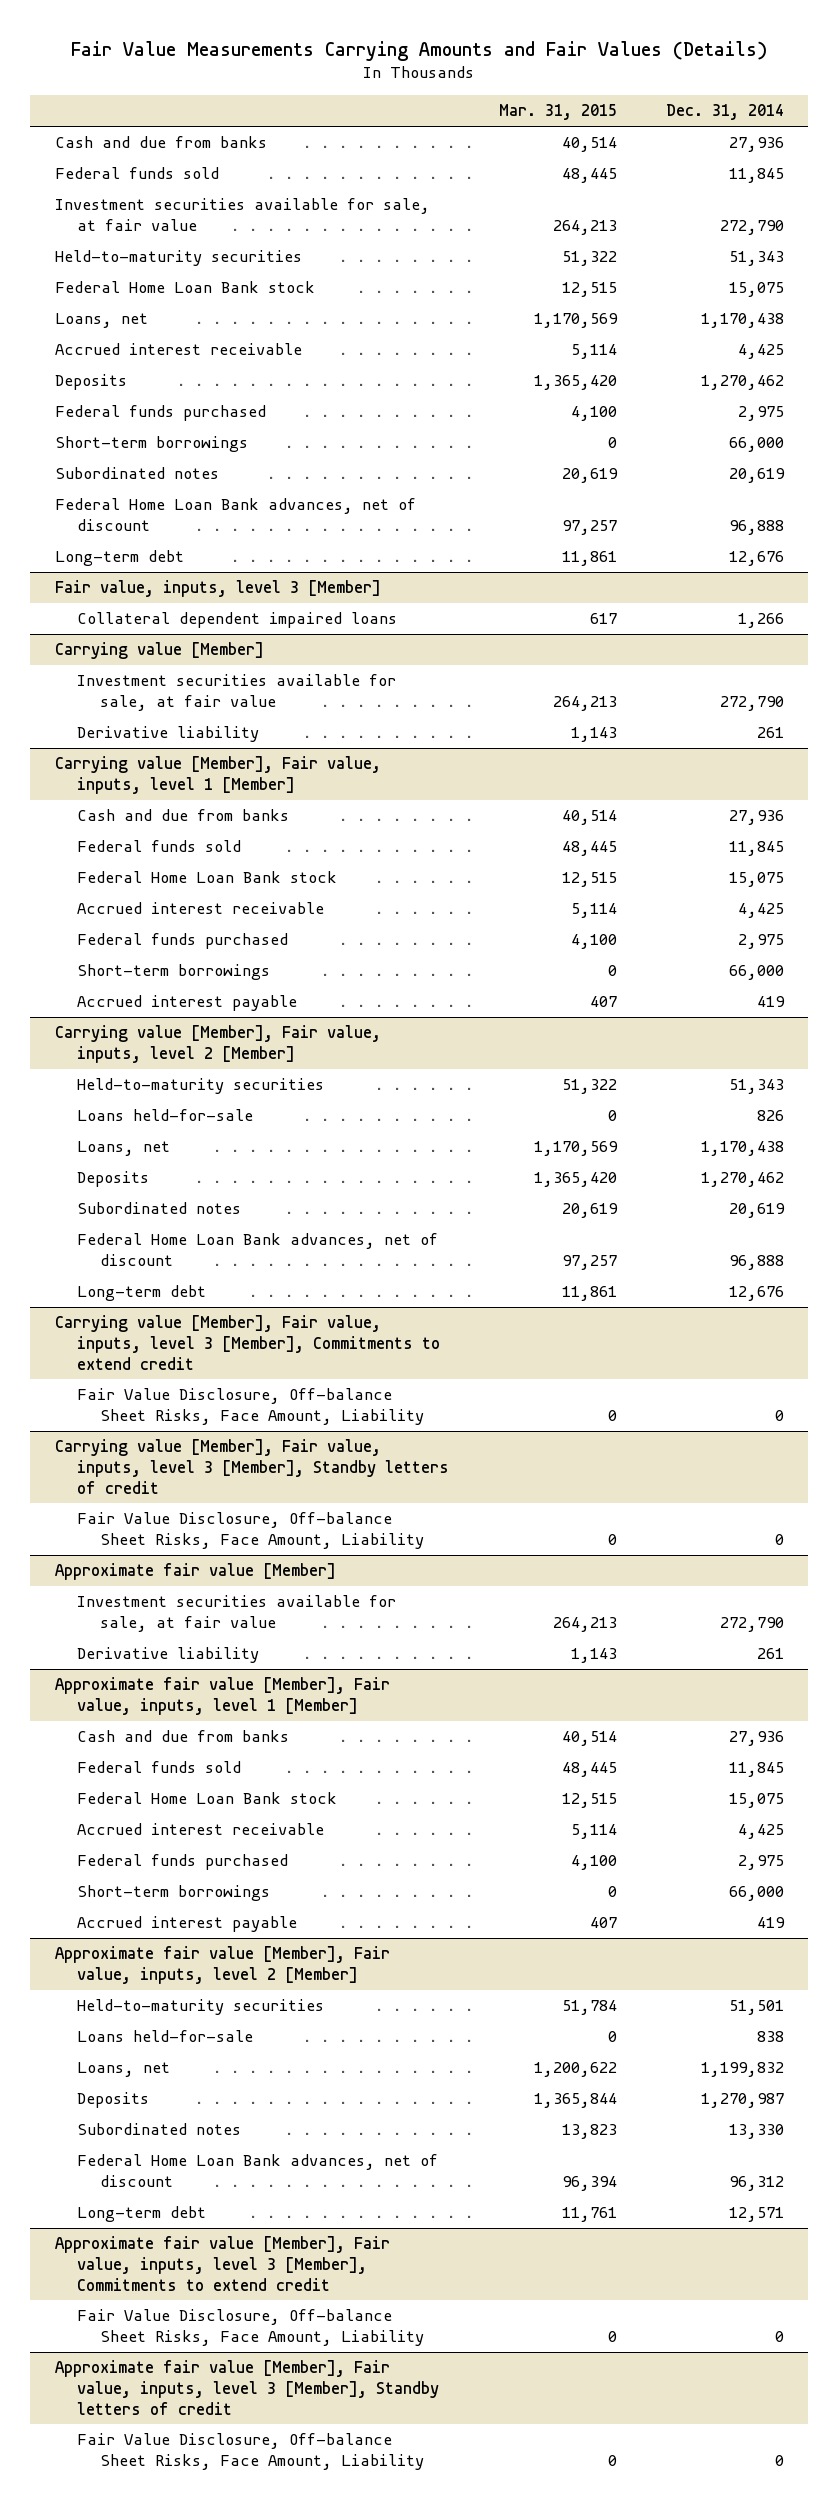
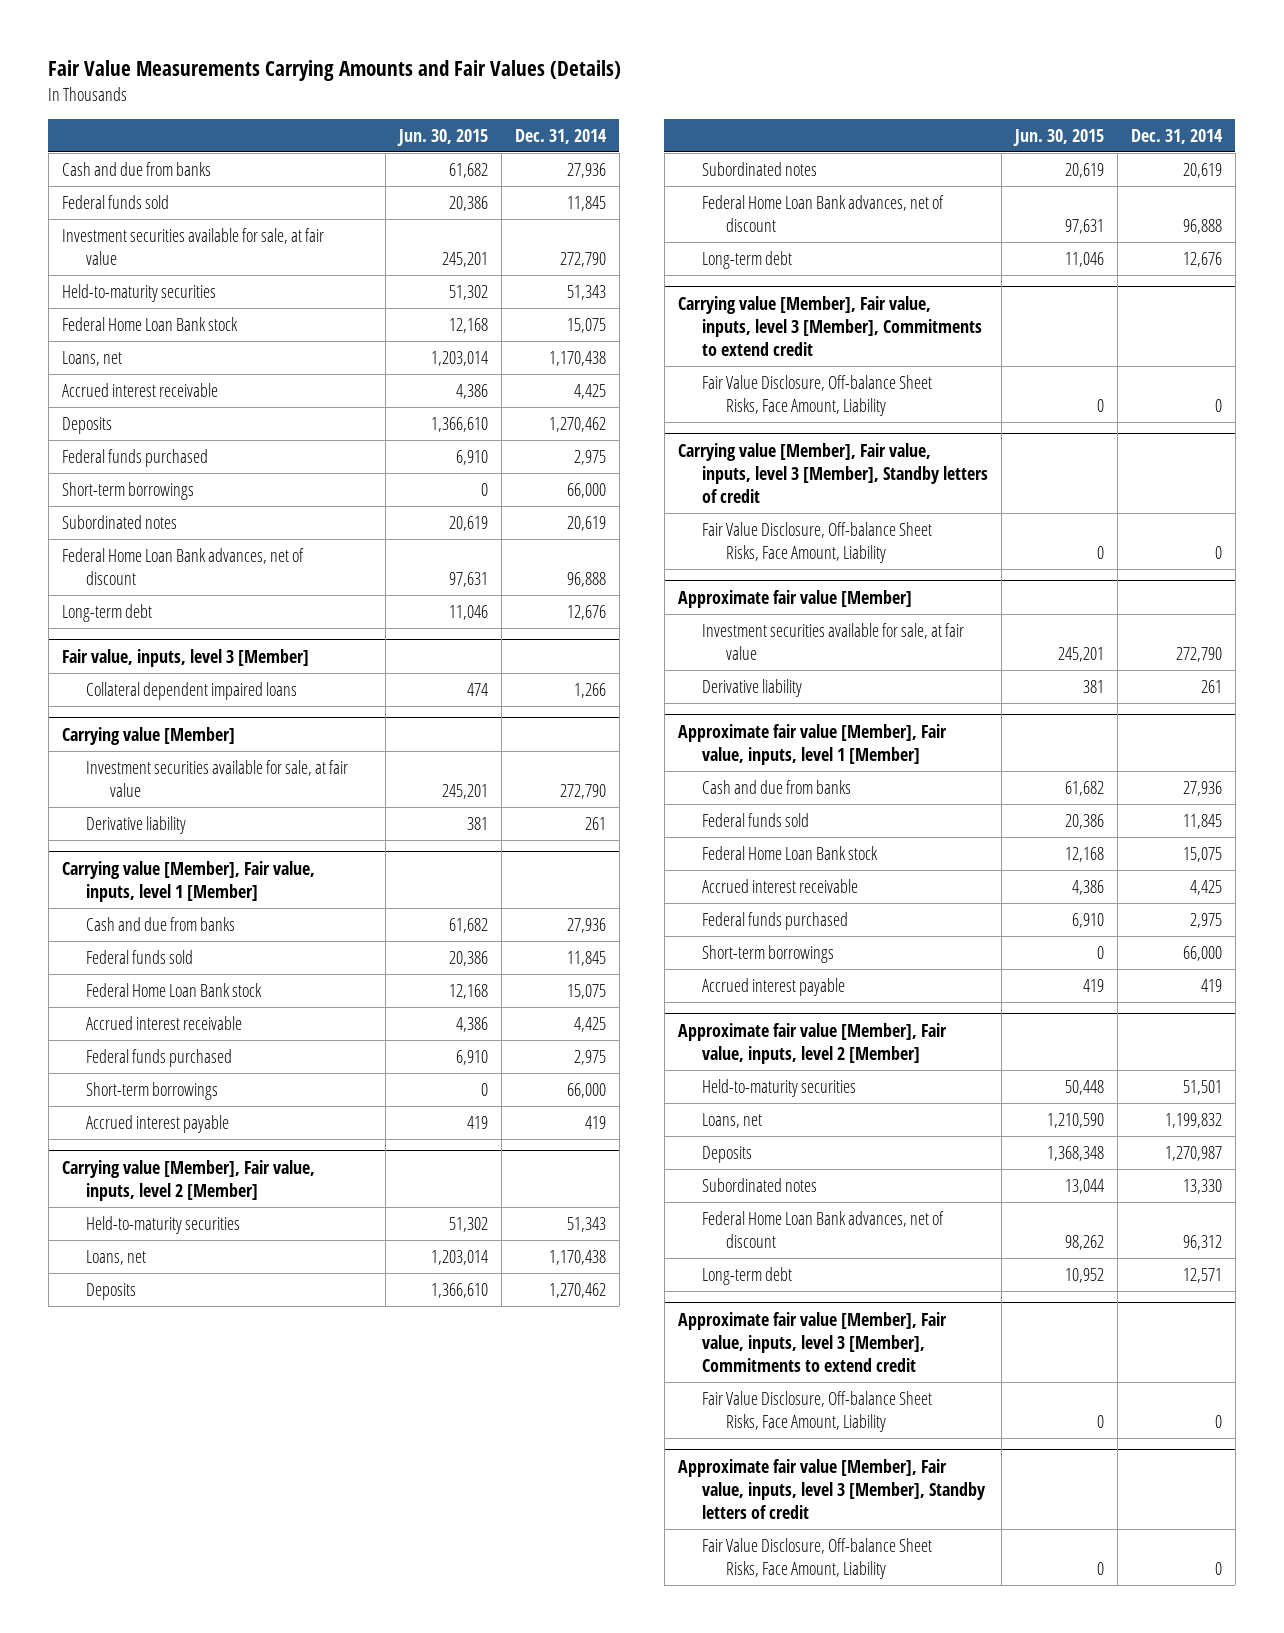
- | Mar. 31, 2015 | Dec. 31, 2014
+ | Jun. 30, 2015 | Dec. 31, 2014
@ Carrying value [Member], Fair value, inputs, level 2 [Member]
- Loans held-for-sale | 0 | 826
@ Approximate fair value [Member], Fair value, inputs, level 2 [Member]
- Loans held-for-sale | 0 | 838

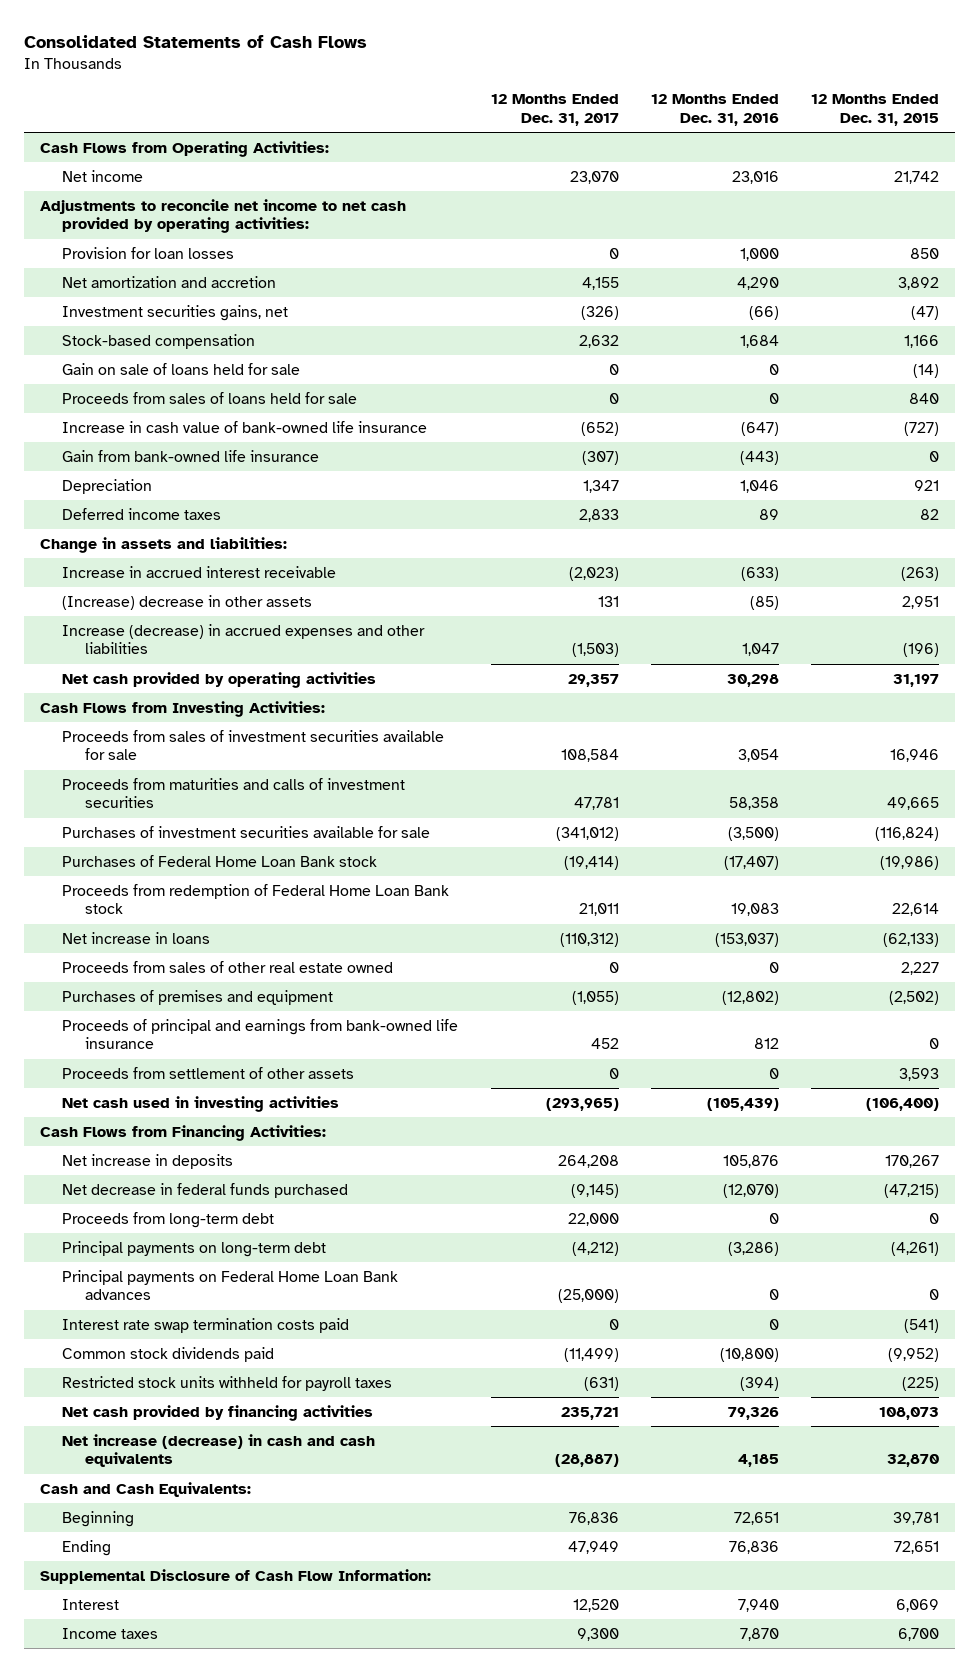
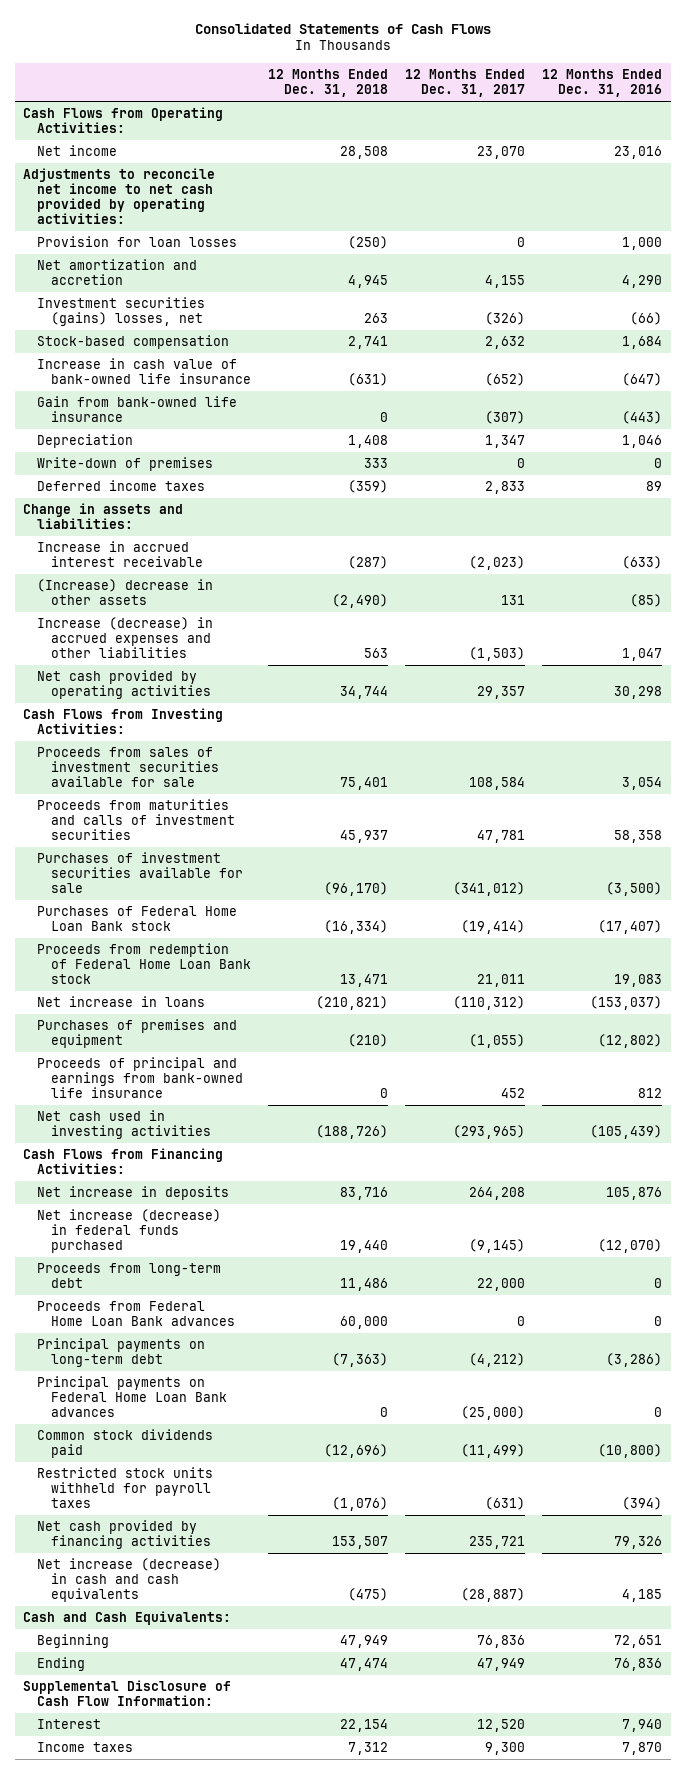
- | 12 Months Ended Dec. 31, 2017 | 12 Months Ended Dec. 31, 2016 | 12 Months Ended Dec. 31, 2015
+ | 12 Months Ended Dec. 31, 2018 | 12 Months Ended Dec. 31, 2017 | 12 Months Ended Dec. 31, 2016
- Investment securities gains, net | (326) | (66) | (47)
+ Investment securities (gains) losses, net | 263 | (326) | (66)
- Gain on sale of loans held for sale | 0 | 0 | (14)
- Proceeds from sales of loans held for sale | 0 | 0 | 840
+ Write-down of premises | 333 | 0 | 0
- Proceeds from sales of other real estate owned | 0 | 0 | 2,227
- Proceeds from settlement of other assets | 0 | 0 | 3,593
- Net decrease in federal funds purchased | (9,145) | (12,070) | (47,215)
+ Net increase (decrease) in federal funds purchased | 19,440 | (9,145) | (12,070)
+ Proceeds from Federal Home Loan Bank advances | 60,000 | 0 | 0
- Interest rate swap termination costs paid | 0 | 0 | (541)

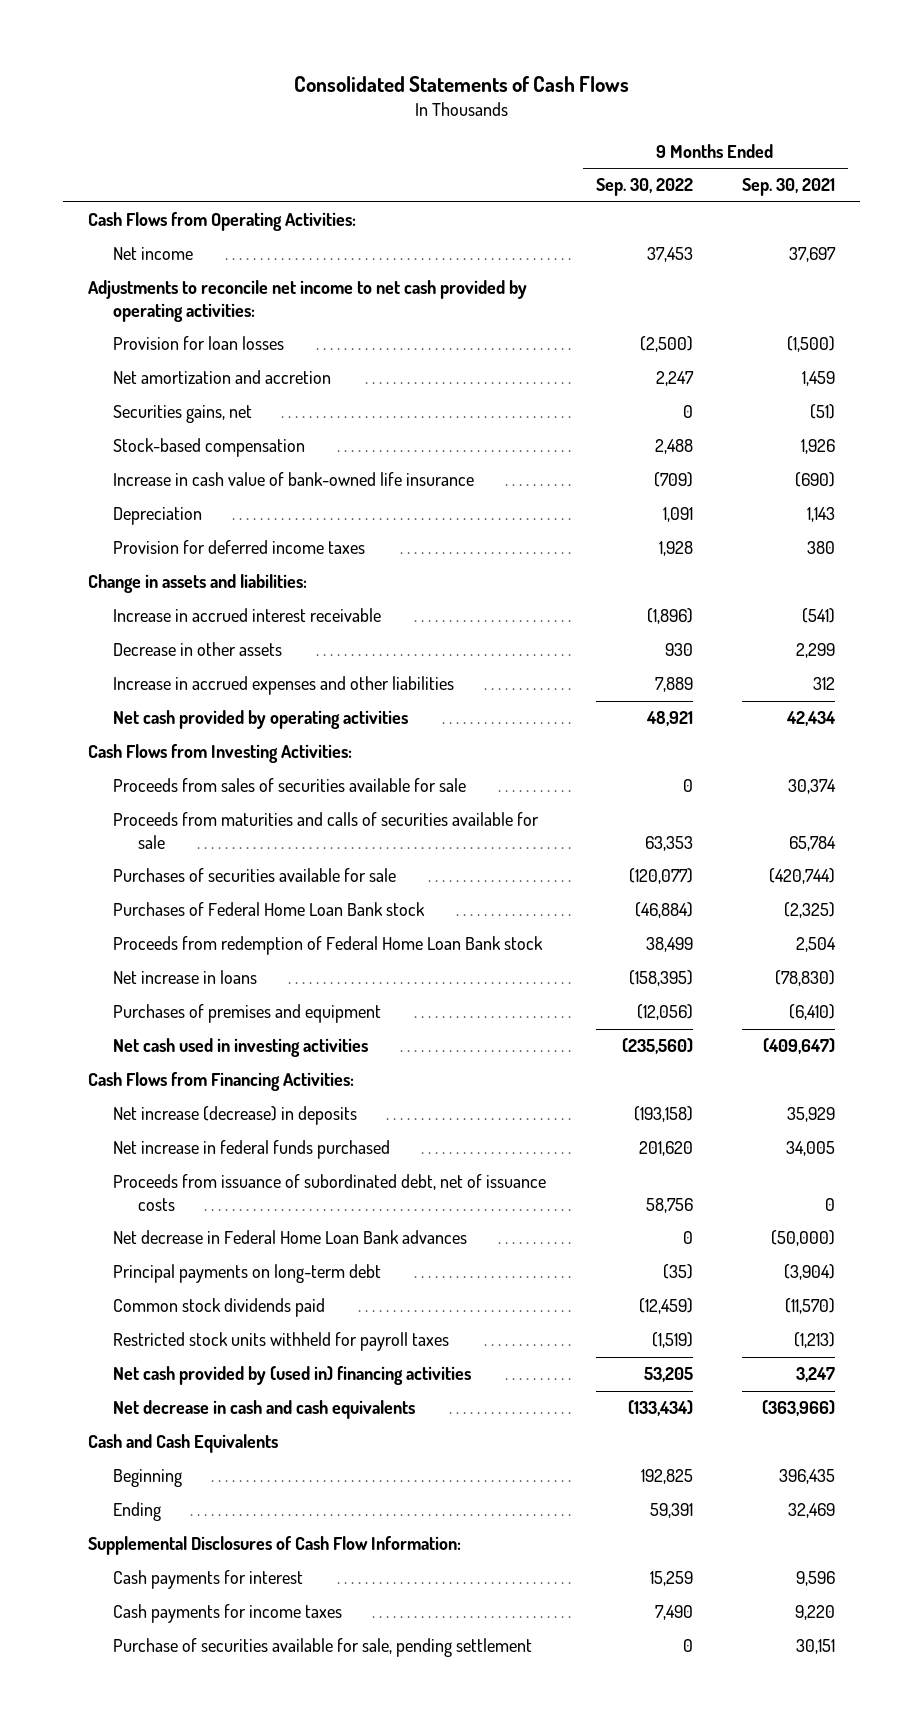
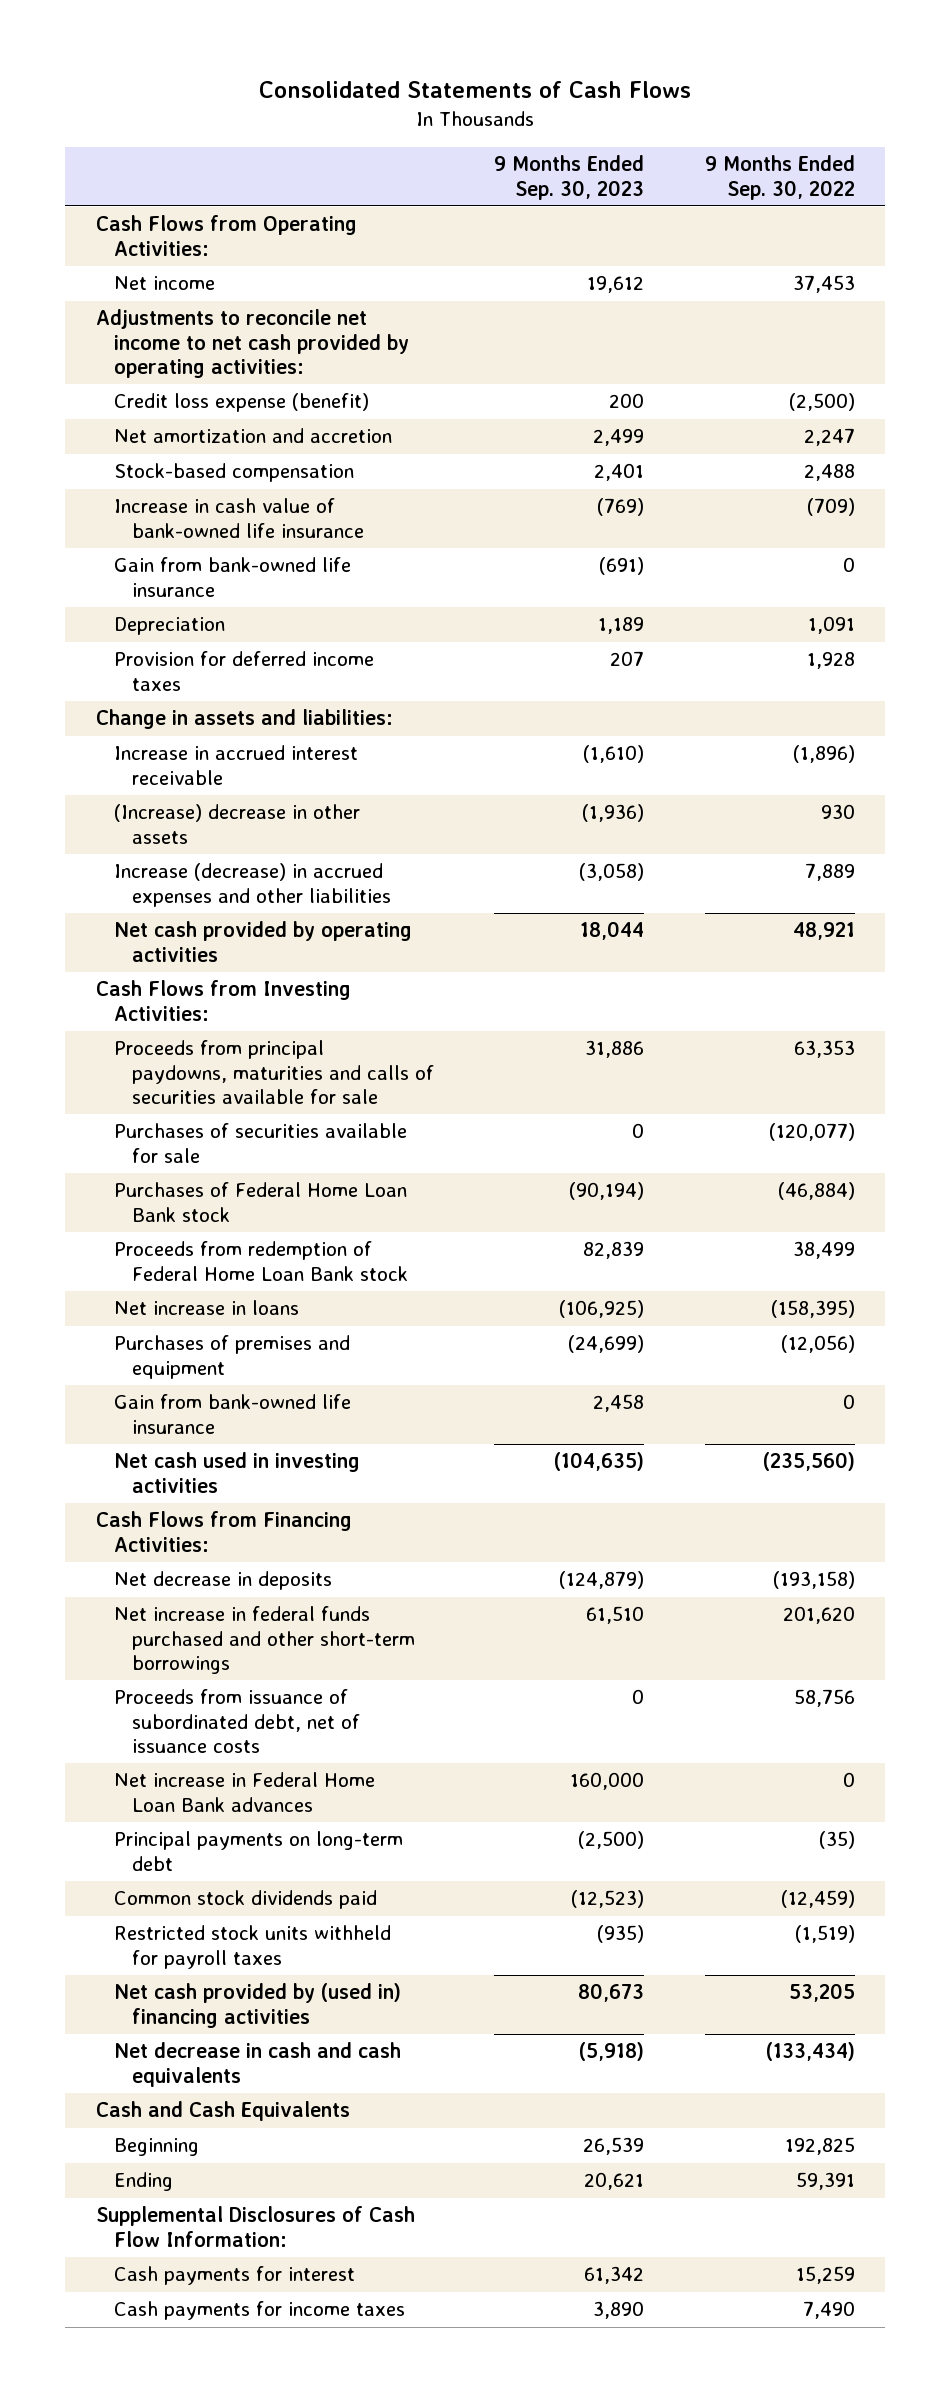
- | 9 Months Ended Sep. 30, 2022 | 9 Months Ended Sep. 30, 2021
+ | 9 Months Ended Sep. 30, 2023 | 9 Months Ended Sep. 30, 2022
- Provision for loan losses | (2,500) | (1,500)
+ Credit loss expense (benefit) | 200 | (2,500)
- Securities gains, net | 0 | (51)
+ Gain from bank-owned life insurance | (691) | 0
- Decrease in other assets | 930 | 2,299
- Increase in accrued expenses and other liabilities | 7,889 | 312
+ (Increase) decrease in other assets | (1,936) | 930
+ Increase (decrease) in accrued expenses and other liabilities | (3,058) | 7,889
- Proceeds from sales of securities available for sale | 0 | 30,374
- Proceeds from maturities and calls of securities available for sale | 63,353 | 65,784
+ Proceeds from principal paydowns, maturities and calls of securities available for sale | 31,886 | 63,353
+ Gain from bank-owned life insurance | 2,458 | 0
- Net increase (decrease) in deposits | (193,158) | 35,929
- Net increase in federal funds purchased | 201,620 | 34,005
+ Net decrease in deposits | (124,879) | (193,158)
+ Net increase in federal funds purchased and other short-term borrowings | 61,510 | 201,620
- Net decrease in Federal Home Loan Bank advances | 0 | (50,000)
+ Net increase in Federal Home Loan Bank advances | 160,000 | 0
- Purchase of securities available for sale, pending settlement | 0 | 30,151

